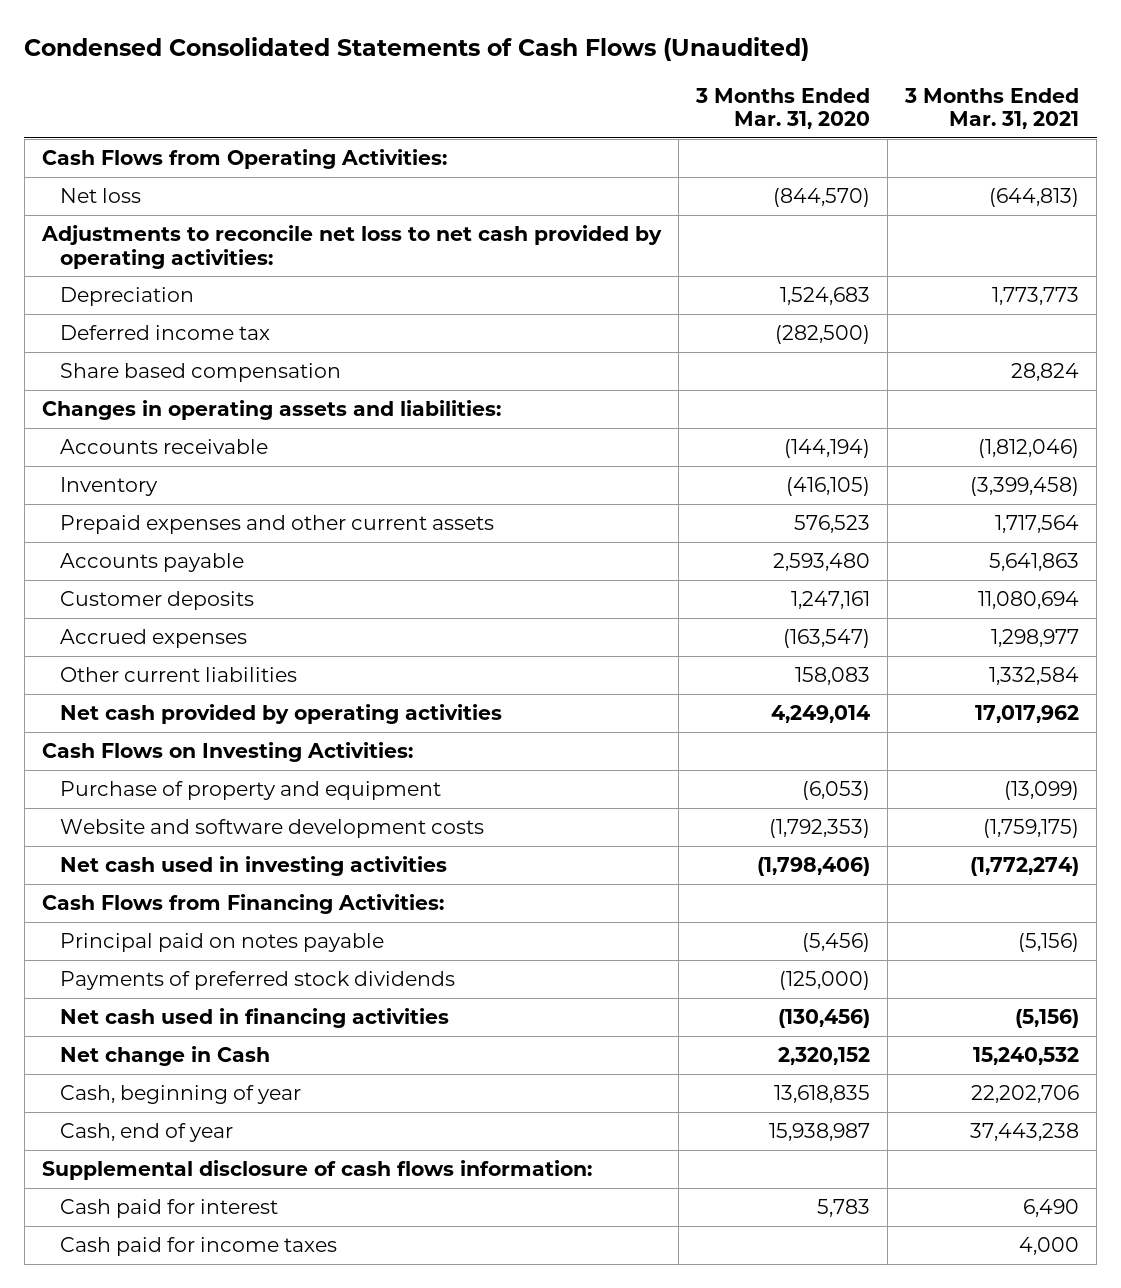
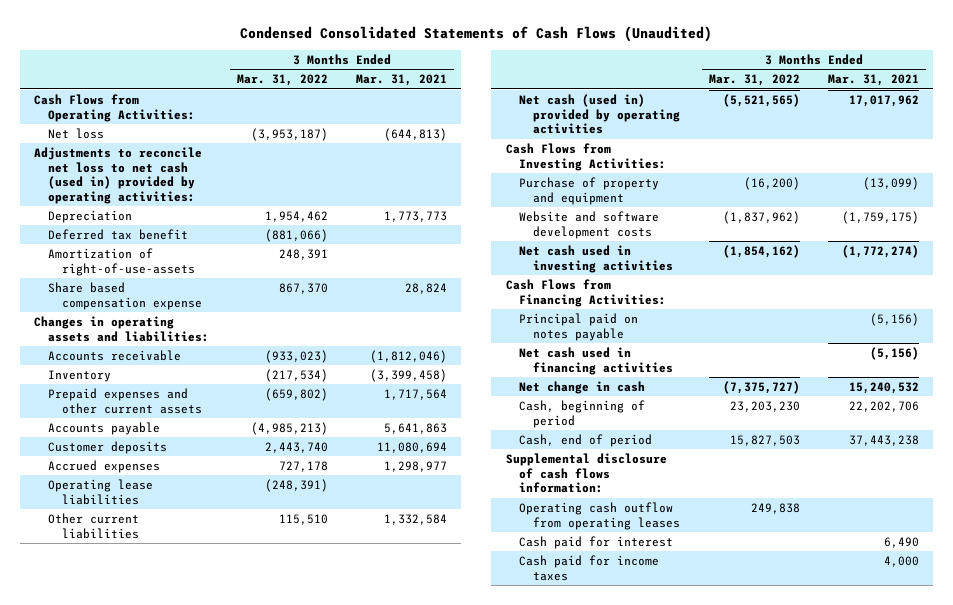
- | 3 Months Ended Mar. 31, 2020 | 3 Months Ended Mar. 31, 2021
+ | 3 Months Ended Mar. 31, 2022 | 3 Months Ended Mar. 31, 2021
- Adjustments to reconcile net loss to net cash provided by operating activities:
+ Adjustments to reconcile net loss to net cash (used in) provided by operating activities:
- Deferred income tax | (282,500) |
- Share based compensation | | 28,824
+ Deferred tax benefit | (881,066) |
+ Amortization of right-of-use-assets | 248,391 |
+ Share based compensation expense | 867,370 | 28,824
+ Operating lease liabilities | (248,391) |
- Net cash provided by operating activities | 4,249,014 | 17,017,962
- Cash Flows on Investing Activities:
+ Net cash (used in) provided by operating activities | (5,521,565) | 17,017,962
+ Cash Flows from Investing Activities:
- Payments of preferred stock dividends | (125,000) |
- Net change in Cash | 2,320,152 | 15,240,532
- Cash, beginning of year | 13,618,835 | 22,202,706
- Cash, end of year | 15,938,987 | 37,443,238
+ Net change in cash | (7,375,727) | 15,240,532
+ Cash, beginning of period | 23,203,230 | 22,202,706
+ Cash, end of period | 15,827,503 | 37,443,238
+ Operating cash outflow from operating leases | 249,838 |

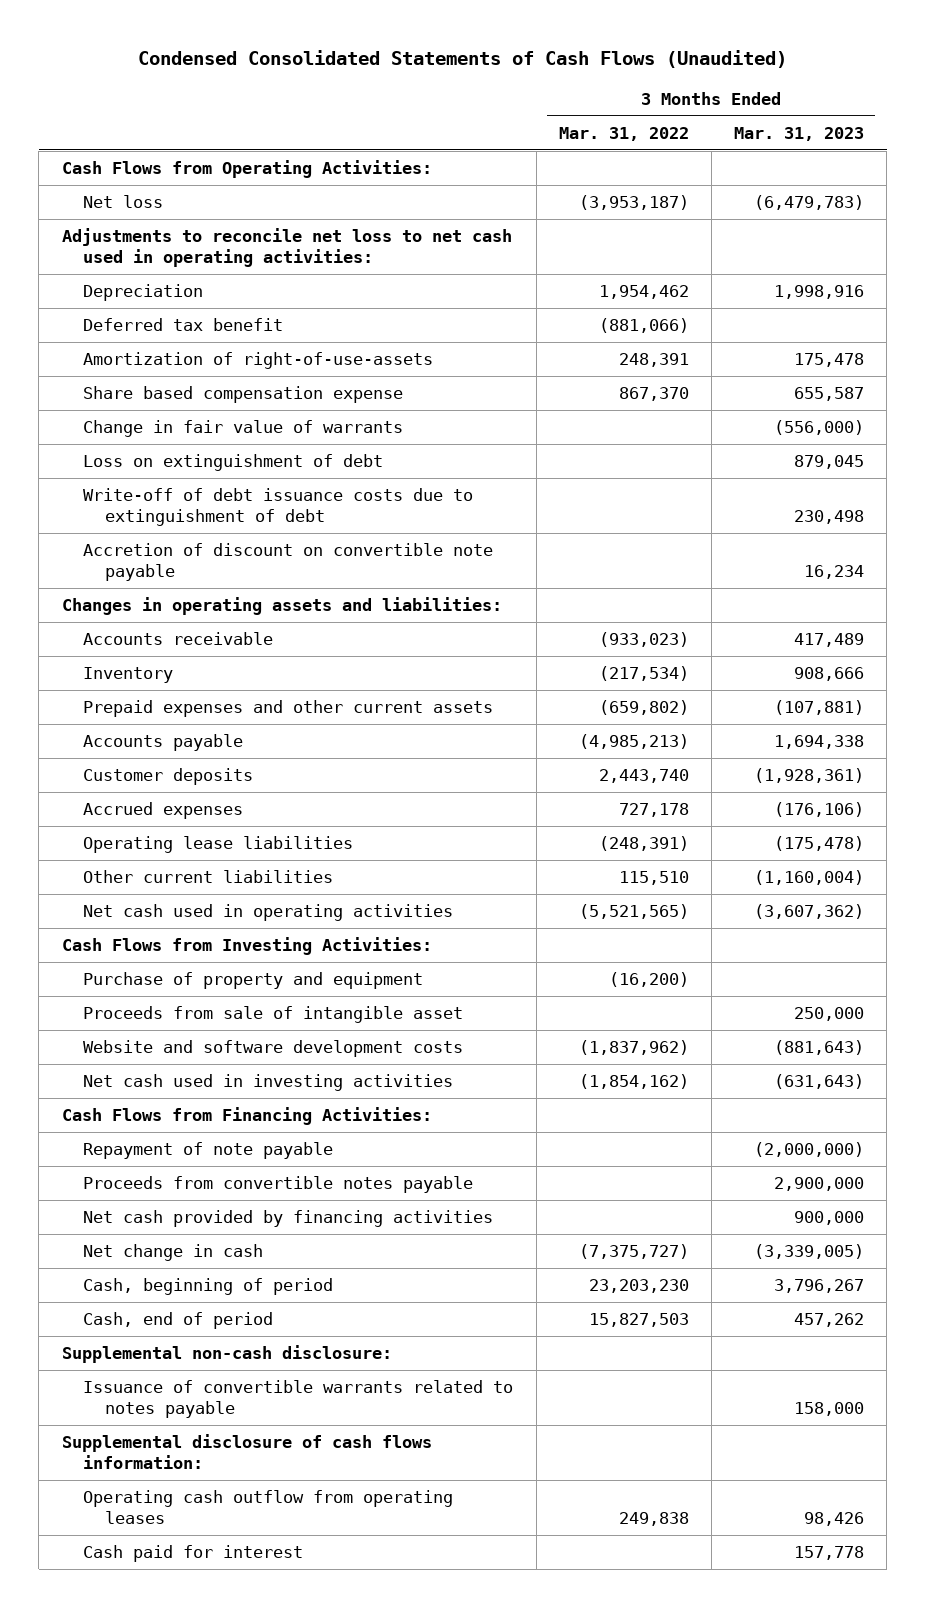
- | 3 Months Ended Mar. 31, 2022 | 3 Months Ended Mar. 31, 2021
+ | 3 Months Ended Mar. 31, 2022 | 3 Months Ended Mar. 31, 2023
- Adjustments to reconcile net loss to net cash (used in) provided by operating activities:
+ Adjustments to reconcile net loss to net cash used in operating activities:
+ Change in fair value of warrants | | (556,000)
+ Loss on extinguishment of debt | | 879,045
+ Write-off of debt issuance costs due to extinguishment of debt | | 230,498
+ Accretion of discount on convertible note payable | | 16,234
- Net cash (used in) provided by operating activities | (5,521,565) | 17,017,962
+ Net cash used in operating activities | (5,521,565) | (3,607,362)
+ Proceeds from sale of intangible asset | | 250,000
- Principal paid on notes payable | | (5,156)
- Net cash used in financing activities | | (5,156)
+ Repayment of note payable | | (2,000,000)
+ Proceeds from convertible notes payable | | 2,900,000
+ Net cash provided by financing activities | | 900,000
+ Supplemental non-cash disclosure:
+ Issuance of convertible warrants related to notes payable | | 158,000
- Cash paid for income taxes | | 4,000

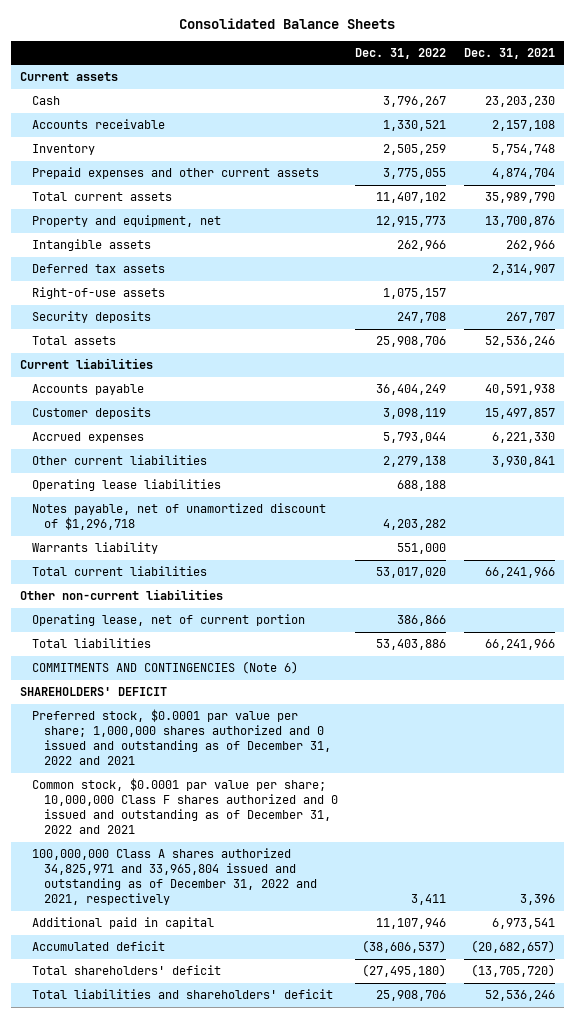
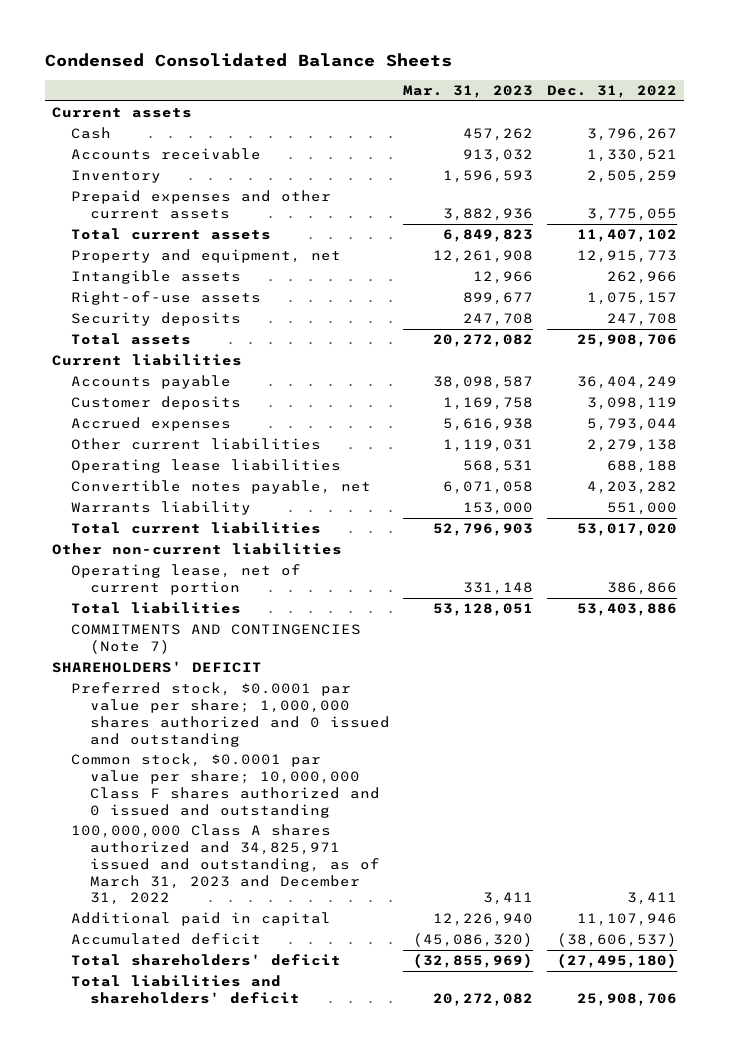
- Consolidated Balance Sheets
+ Condensed Consolidated Balance Sheets
- | Dec. 31, 2022 | Dec. 31, 2021
+ | Mar. 31, 2023 | Dec. 31, 2022
- Deferred tax assets | | 2,314,907
- Notes payable, net of unamortized discount of $1,296,718 | 4,203,282 |
+ Convertible notes payable, net | 6,071,058 | 4,203,282
- COMMITMENTS AND CONTINGENCIES (Note 6)
+ COMMITMENTS AND CONTINGENCIES (Note 7)
- Preferred stock, $0.0001 par value per share; 1,000,000 shares authorized and 0 issued and outstanding as of December 31, 2022 and 2021
- Common stock, $0.0001 par value per share; 10,000,000 Class F shares authorized and 0 issued and outstanding as of December 31, 2022 and 2021
- 100,000,000 Class A shares authorized 34,825,971 and 33,965,804 issued and outstanding as of December 31, 2022 and 2021, respectively | 3,411 | 3,396
+ Preferred stock, $0.0001 par value per share; 1,000,000 shares authorized and 0 issued and outstanding
+ Common stock, $0.0001 par value per share; 10,000,000 Class F shares authorized and 0 issued and outstanding
+ 100,000,000 Class A shares authorized and 34,825,971 issued and outstanding, as of March 31, 2023 and December 31, 2022 | 3,411 | 3,411

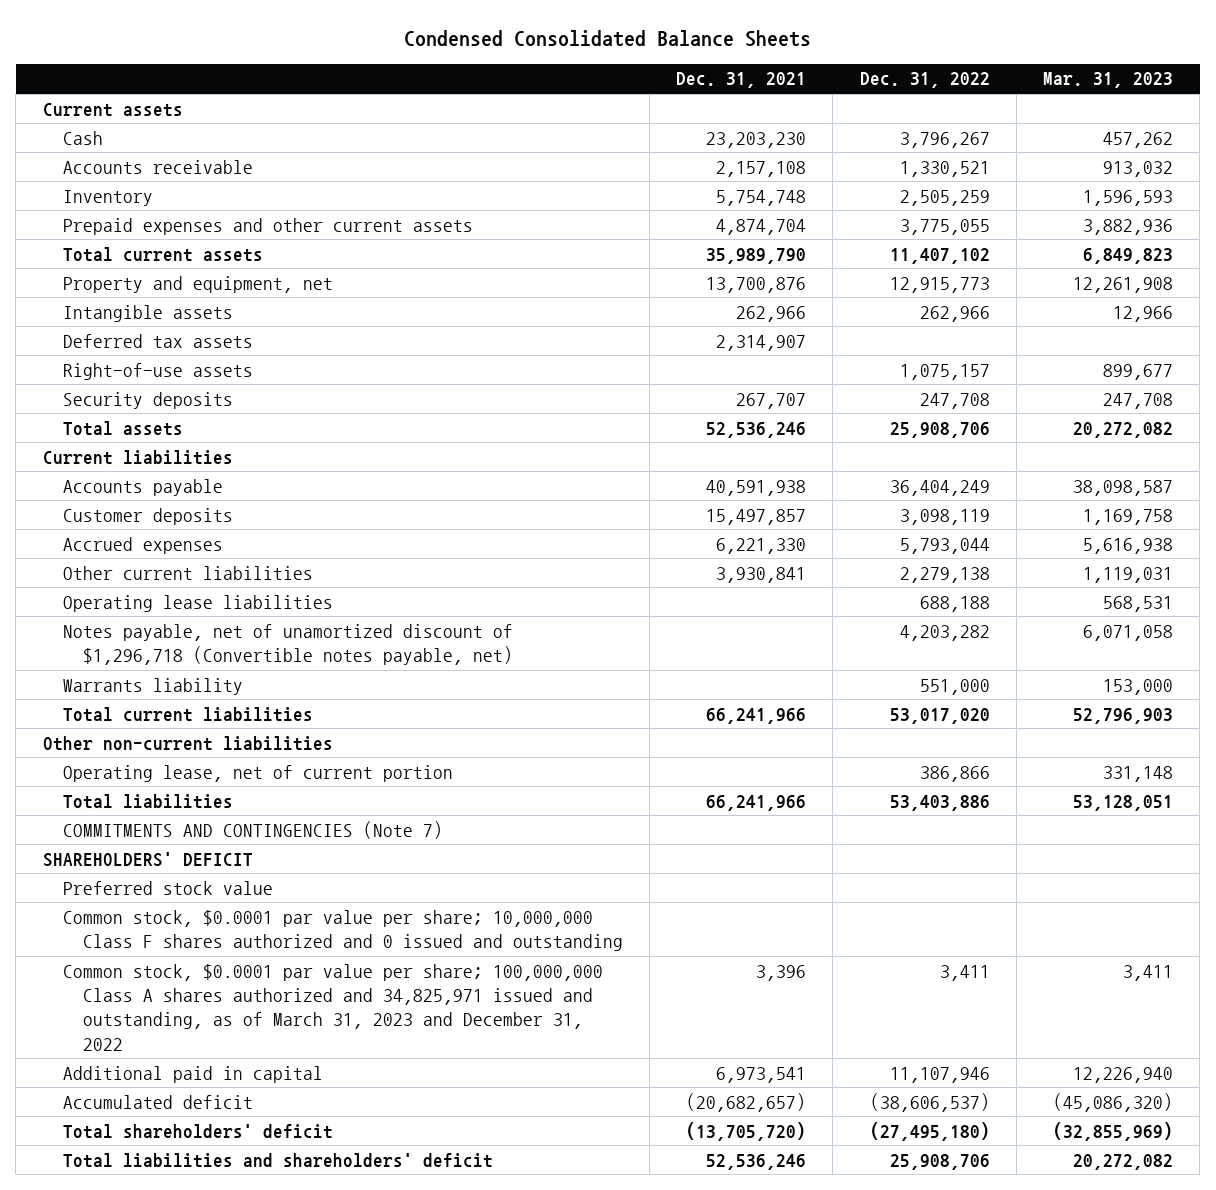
- | Mar. 31, 2023 | Dec. 31, 2022
+ | Dec. 31, 2021 | Dec. 31, 2022 | Mar. 31, 2023
+ Deferred tax assets | 2,314,907 | |
- Convertible notes payable, net | 6,071,058 | 4,203,282
+ Notes payable, net of unamortized discount of $1,296,718 (Convertible notes payable, net) | | 4,203,282 | 6,071,058
- Preferred stock, $0.0001 par value per share; 1,000,000 shares authorized and 0 issued and outstanding
+ Preferred stock value
- 100,000,000 Class A shares authorized and 34,825,971 issued and outstanding, as of March 31, 2023 and December 31, 2022 | 3,411 | 3,411
+ Common stock, $0.0001 par value per share; 100,000,000 Class A shares authorized and 34,825,971 issued and outstanding, as of March 31, 2023 and December 31, 2022 | 3,396 | 3,411 | 3,411

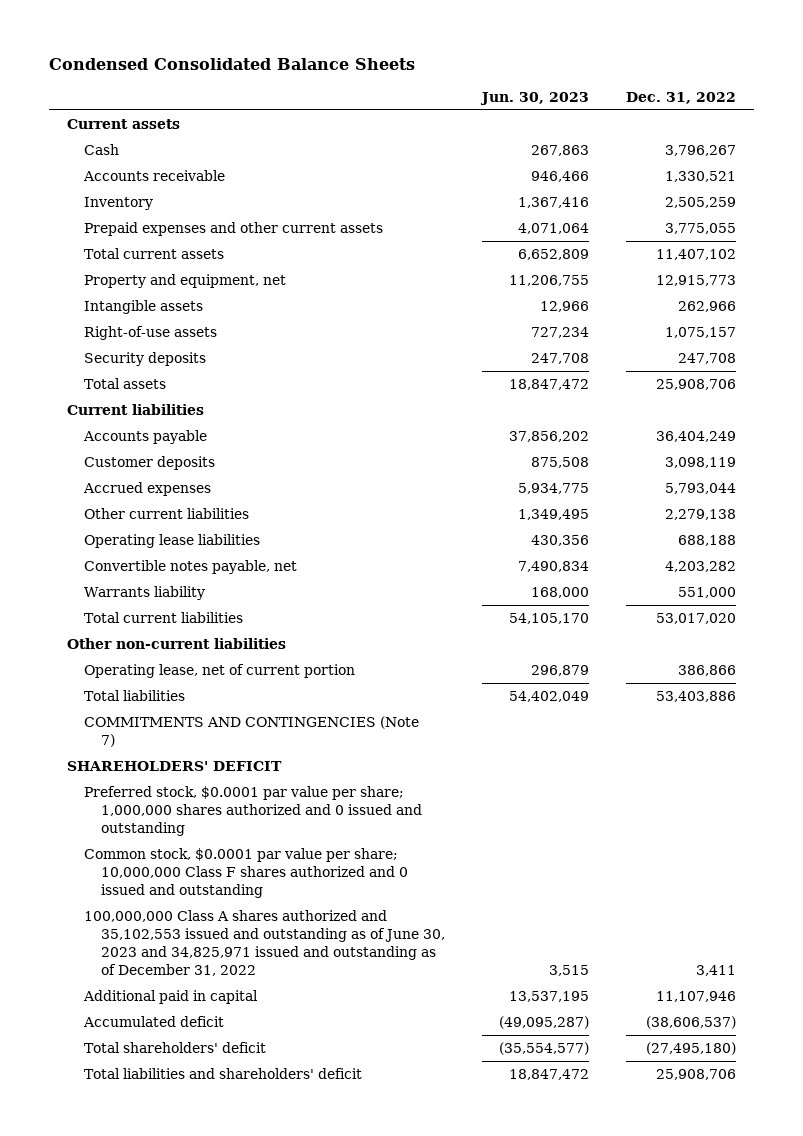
- | Dec. 31, 2021 | Dec. 31, 2022 | Mar. 31, 2023
+ | Jun. 30, 2023 | Dec. 31, 2022
- Deferred tax assets | 2,314,907 | |
- Notes payable, net of unamortized discount of $1,296,718 (Convertible notes payable, net) | | 4,203,282 | 6,071,058
+ Convertible notes payable, net | 7,490,834 | 4,203,282
- Preferred stock value
+ Preferred stock, $0.0001 par value per share; 1,000,000 shares authorized and 0 issued and outstanding
- Common stock, $0.0001 par value per share; 100,000,000 Class A shares authorized and 34,825,971 issued and outstanding, as of March 31, 2023 and December 31, 2022 | 3,396 | 3,411 | 3,411
+ 100,000,000 Class A shares authorized and 35,102,553 issued and outstanding as of June 30, 2023 and 34,825,971 issued and outstanding as of December 31, 2022 | 3,515 | 3,411

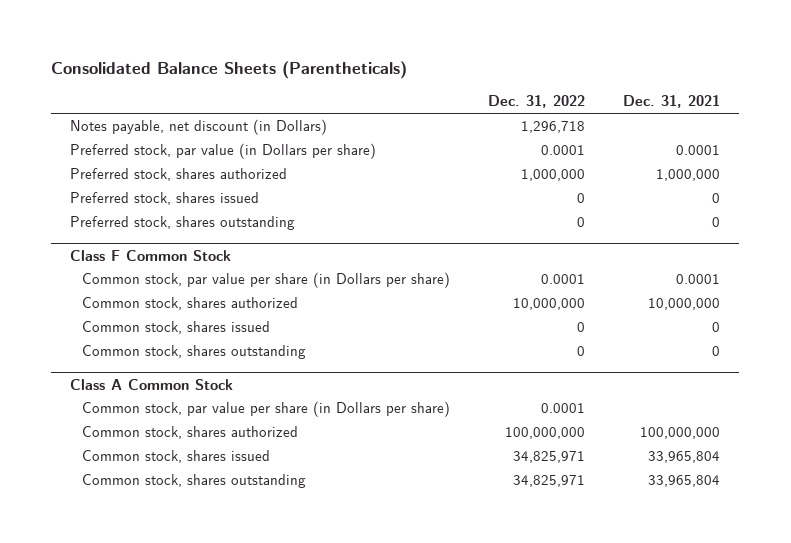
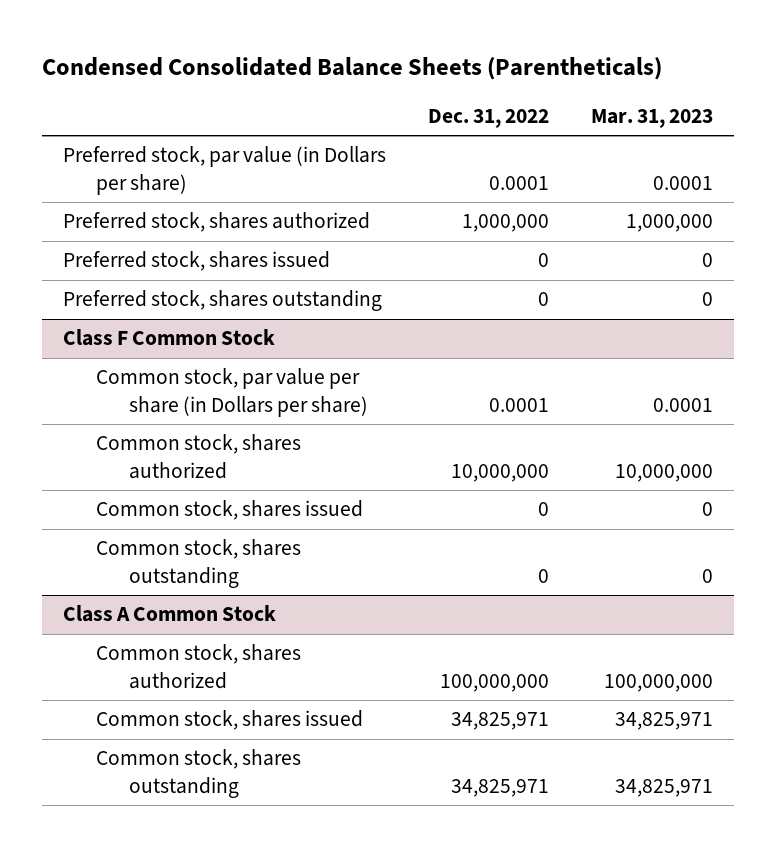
- Consolidated Balance Sheets (Parentheticals)
+ Condensed Consolidated Balance Sheets (Parentheticals)
- | Dec. 31, 2022 | Dec. 31, 2021
+ | Dec. 31, 2022 | Mar. 31, 2023
- Notes payable, net discount (in Dollars) | 1,296,718 |
@ Class A Common Stock
- Common stock, par value per share (in Dollars per share) | 0.0001 |

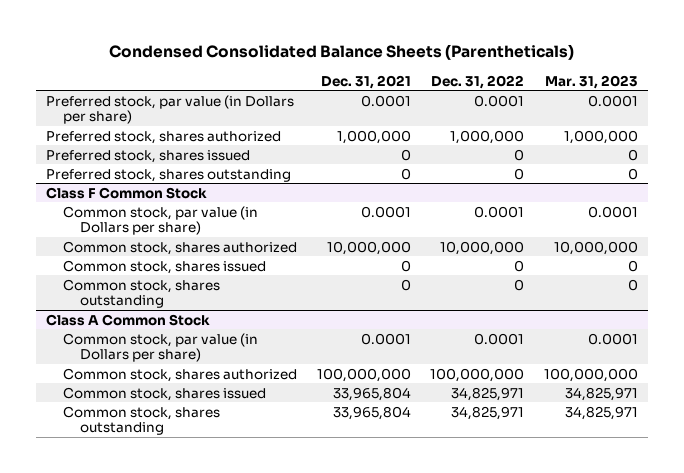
- | Dec. 31, 2022 | Mar. 31, 2023
+ | Dec. 31, 2021 | Dec. 31, 2022 | Mar. 31, 2023
@ Class F Common Stock
- Common stock, par value per share (in Dollars per share) | 0.0001 | 0.0001
+ Common stock, par value (in Dollars per share) | 0.0001 | 0.0001 | 0.0001
@ Class A Common Stock
+ Common stock, par value (in Dollars per share) | 0.0001 | 0.0001 | 0.0001

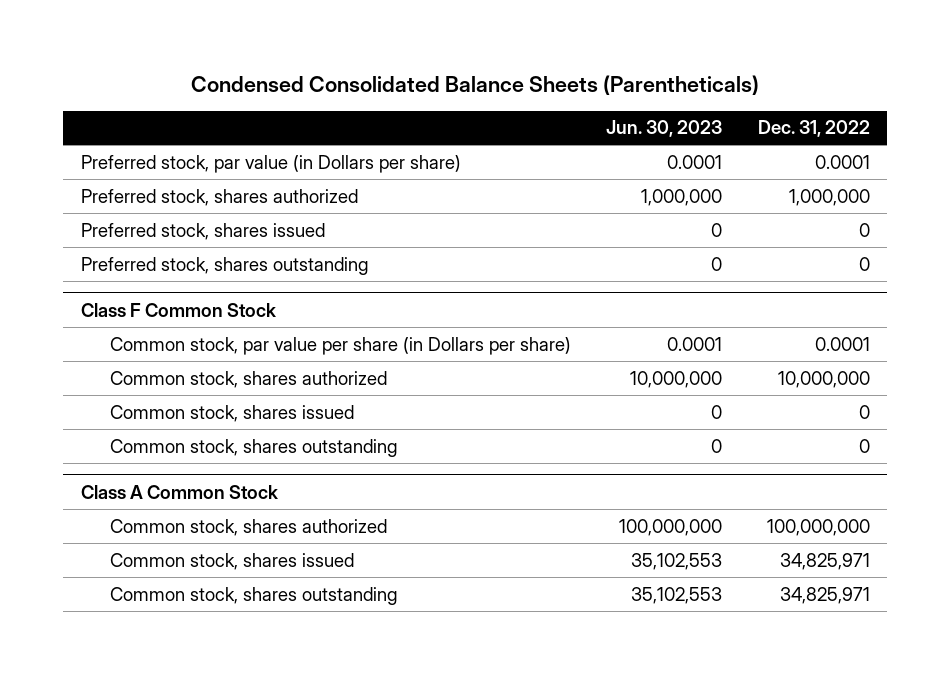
- | Dec. 31, 2021 | Dec. 31, 2022 | Mar. 31, 2023
+ | Jun. 30, 2023 | Dec. 31, 2022
@ Class F Common Stock
- Common stock, par value (in Dollars per share) | 0.0001 | 0.0001 | 0.0001
+ Common stock, par value per share (in Dollars per share) | 0.0001 | 0.0001
@ Class A Common Stock
- Common stock, par value (in Dollars per share) | 0.0001 | 0.0001 | 0.0001

